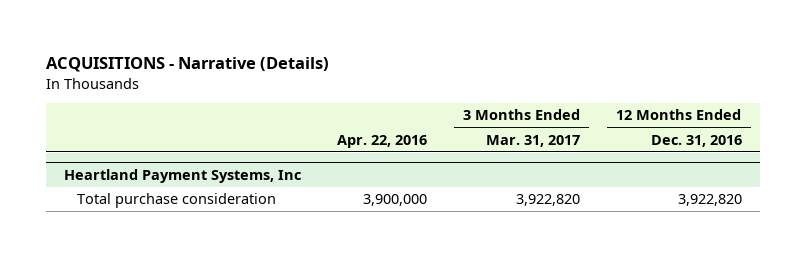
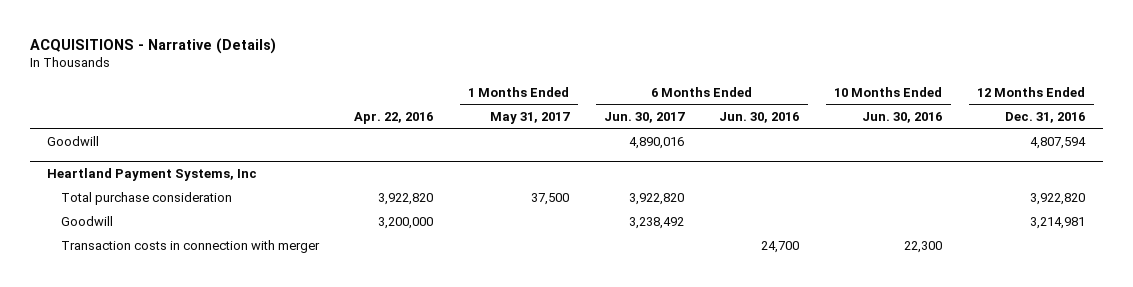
- | Apr. 22, 2016 | 3 Months Ended Mar. 31, 2017 | 12 Months Ended Dec. 31, 2016
+ | Apr. 22, 2016 | 1 Months Ended May 31, 2017 | 6 Months Ended Jun. 30, 2017 | 6 Months Ended Jun. 30, 2016 | 10 Months Ended Jun. 30, 2016 | 12 Months Ended Dec. 31, 2016
+ Goodwill | | | 4,890,016 | | | 4,807,594
@ Heartland Payment Systems, Inc
- Total purchase consideration | 3,900,000 | 3,922,820 | 3,922,820
+ Total purchase consideration | 3,922,820 | 37,500 | 3,922,820 | | | 3,922,820
+ Goodwill | 3,200,000 | | 3,238,492 | | | 3,214,981
+ Transaction costs in connection with merger | | | | 24,700 | 22,300 |

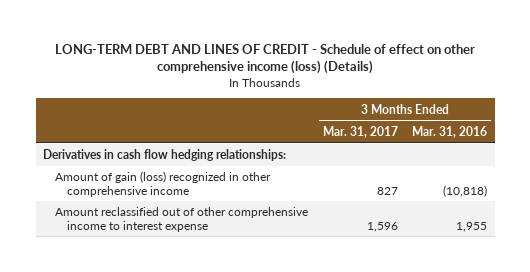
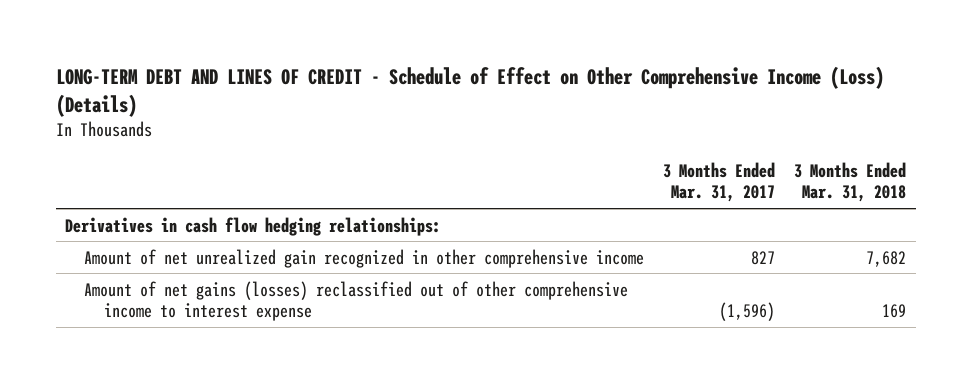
- LONG-TERM DEBT AND LINES OF CREDIT - Schedule of effect on other comprehensive income (loss) (Details)
+ LONG-TERM DEBT AND LINES OF CREDIT - Schedule of Effect on Other Comprehensive Income (Loss) (Details)
- | 3 Months Ended Mar. 31, 2017 | 3 Months Ended Mar. 31, 2016
+ | 3 Months Ended Mar. 31, 2017 | 3 Months Ended Mar. 31, 2018
- Amount of gain (loss) recognized in other comprehensive income | 827 | (10,818)
- Amount reclassified out of other comprehensive income to interest expense | 1,596 | 1,955
+ Amount of net unrealized gain recognized in other comprehensive income | 827 | 7,682
+ Amount of net gains (losses) reclassified out of other comprehensive income to interest expense | (1,596) | 169

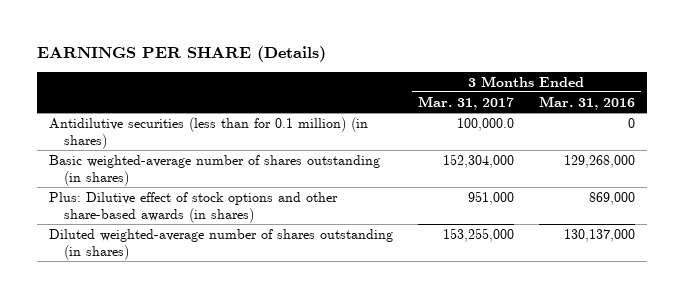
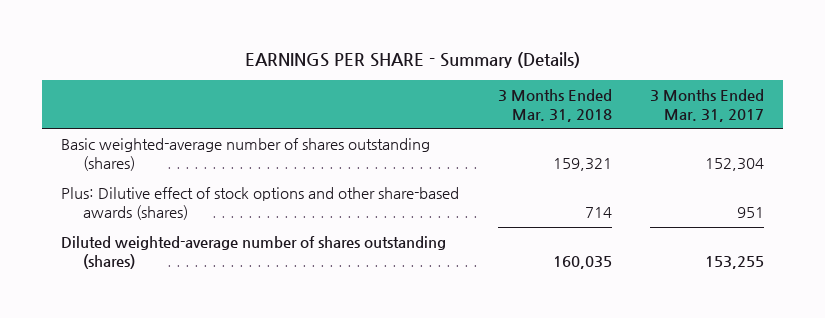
- EARNINGS PER SHARE (Details)
+ EARNINGS PER SHARE - Summary (Details)
- | 3 Months Ended Mar. 31, 2017 | 3 Months Ended Mar. 31, 2016
+ | 3 Months Ended Mar. 31, 2018 | 3 Months Ended Mar. 31, 2017
- Antidilutive securities (less than for 0.1 million) (in shares) | 100,000.0 | 0
- Basic weighted-average number of shares outstanding (in shares) | 152,304,000 | 129,268,000
- Plus: Dilutive effect of stock options and other share-based awards (in shares) | 951,000 | 869,000
- Diluted weighted-average number of shares outstanding (in shares) | 153,255,000 | 130,137,000
+ Basic weighted-average number of shares outstanding (shares) | 159,321 | 152,304
+ Plus: Dilutive effect of stock options and other share-based awards (shares) | 714 | 951
+ Diluted weighted-average number of shares outstanding (shares) | 160,035 | 153,255

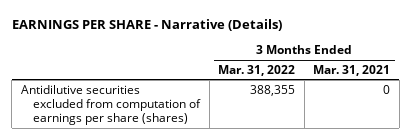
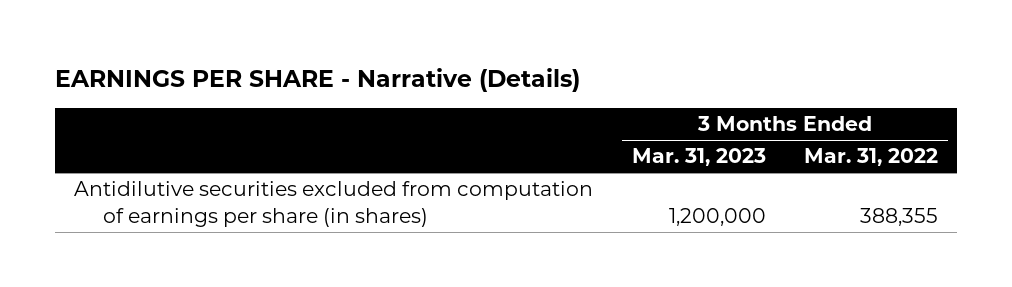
- | 3 Months Ended Mar. 31, 2022 | 3 Months Ended Mar. 31, 2021
+ | 3 Months Ended Mar. 31, 2023 | 3 Months Ended Mar. 31, 2022
- Antidilutive securities excluded from computation of earnings per share (shares) | 388,355 | 0
+ Antidilutive securities excluded from computation of earnings per share (in shares) | 1,200,000 | 388,355

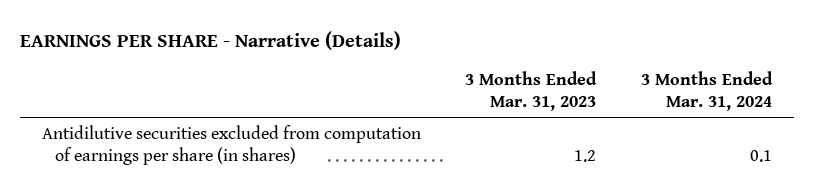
- | 3 Months Ended Mar. 31, 2023 | 3 Months Ended Mar. 31, 2022
+ | 3 Months Ended Mar. 31, 2023 | 3 Months Ended Mar. 31, 2024
- Antidilutive securities excluded from computation of earnings per share (in shares) | 1,200,000 | 388,355
+ Antidilutive securities excluded from computation of earnings per share (in shares) | 1.2 | 0.1

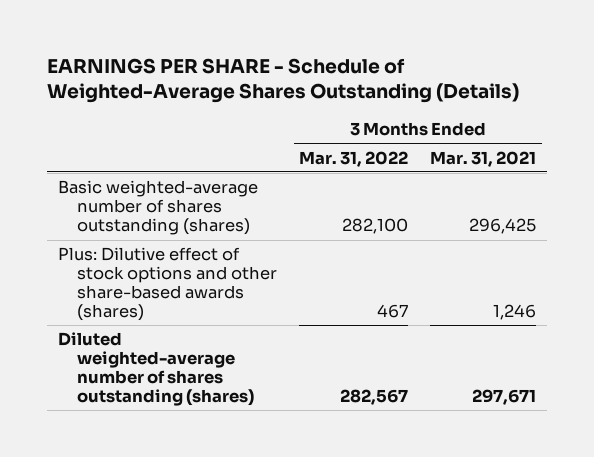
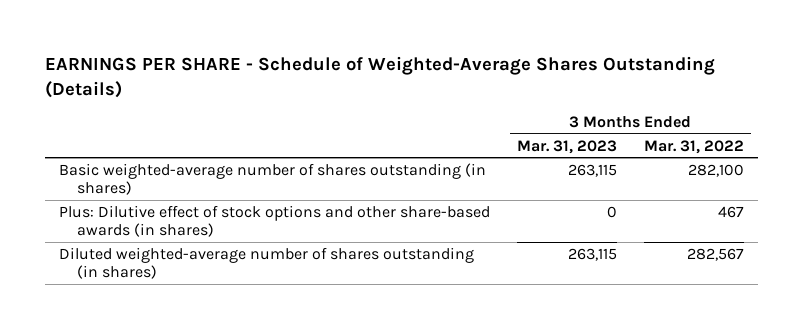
- | 3 Months Ended Mar. 31, 2022 | 3 Months Ended Mar. 31, 2021
+ | 3 Months Ended Mar. 31, 2023 | 3 Months Ended Mar. 31, 2022
- Basic weighted-average number of shares outstanding (shares) | 282,100 | 296,425
- Plus: Dilutive effect of stock options and other share-based awards (shares) | 467 | 1,246
- Diluted weighted-average number of shares outstanding (shares) | 282,567 | 297,671
+ Basic weighted-average number of shares outstanding (in shares) | 263,115 | 282,100
+ Plus: Dilutive effect of stock options and other share-based awards (in shares) | 0 | 467
+ Diluted weighted-average number of shares outstanding (in shares) | 263,115 | 282,567

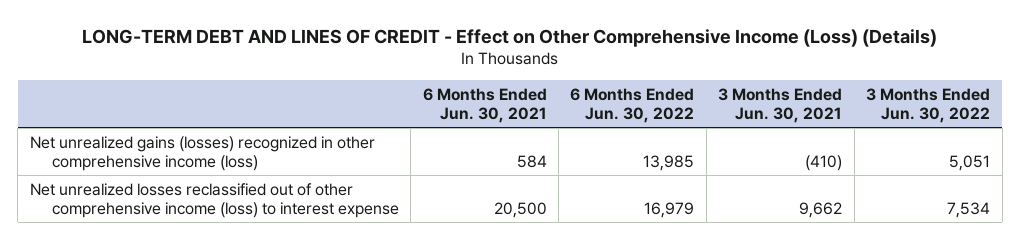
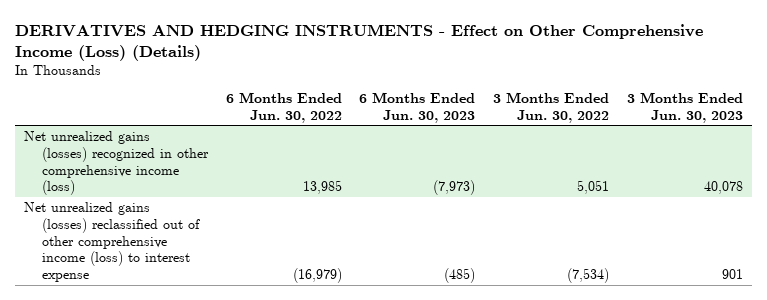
- LONG-TERM DEBT AND LINES OF CREDIT - Effect on Other Comprehensive Income (Loss) (Details)
+ DERIVATIVES AND HEDGING INSTRUMENTS - Effect on Other Comprehensive Income (Loss) (Details)
- | 6 Months Ended Jun. 30, 2021 | 6 Months Ended Jun. 30, 2022 | 3 Months Ended Jun. 30, 2021 | 3 Months Ended Jun. 30, 2022
+ | 6 Months Ended Jun. 30, 2022 | 6 Months Ended Jun. 30, 2023 | 3 Months Ended Jun. 30, 2022 | 3 Months Ended Jun. 30, 2023
- Net unrealized losses reclassified out of other comprehensive income (loss) to interest expense | 20,500 | 16,979 | 9,662 | 7,534
+ Net unrealized gains (losses) reclassified out of other comprehensive income (loss) to interest expense | (16,979) | (485) | (7,534) | 901

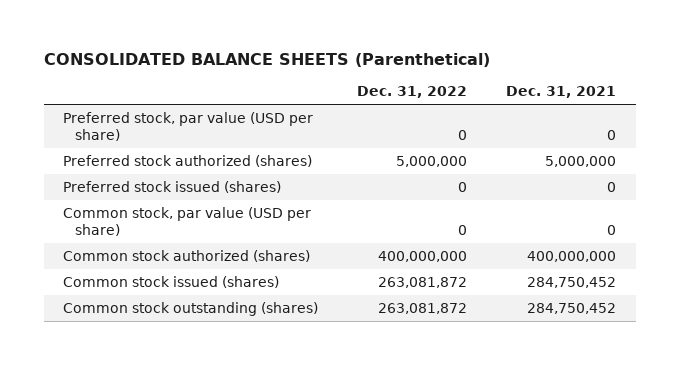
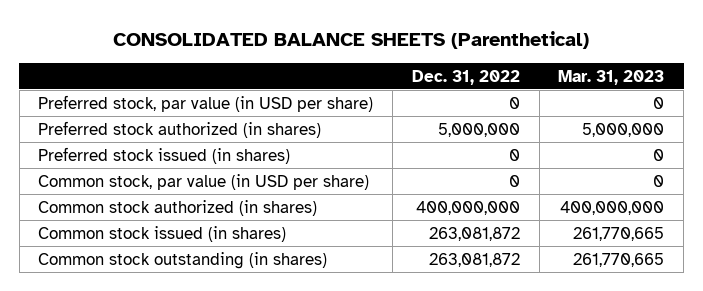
- | Dec. 31, 2022 | Dec. 31, 2021
+ | Dec. 31, 2022 | Mar. 31, 2023
- Preferred stock, par value (USD per share) | 0 | 0
- Preferred stock authorized (shares) | 5,000,000 | 5,000,000
- Preferred stock issued (shares) | 0 | 0
- Common stock, par value (USD per share) | 0 | 0
- Common stock authorized (shares) | 400,000,000 | 400,000,000
- Common stock issued (shares) | 263,081,872 | 284,750,452
- Common stock outstanding (shares) | 263,081,872 | 284,750,452
+ Preferred stock, par value (in USD per share) | 0 | 0
+ Preferred stock authorized (in shares) | 5,000,000 | 5,000,000
+ Preferred stock issued (in shares) | 0 | 0
+ Common stock, par value (in USD per share) | 0 | 0
+ Common stock authorized (in shares) | 400,000,000 | 400,000,000
+ Common stock issued (in shares) | 263,081,872 | 261,770,665
+ Common stock outstanding (in shares) | 263,081,872 | 261,770,665

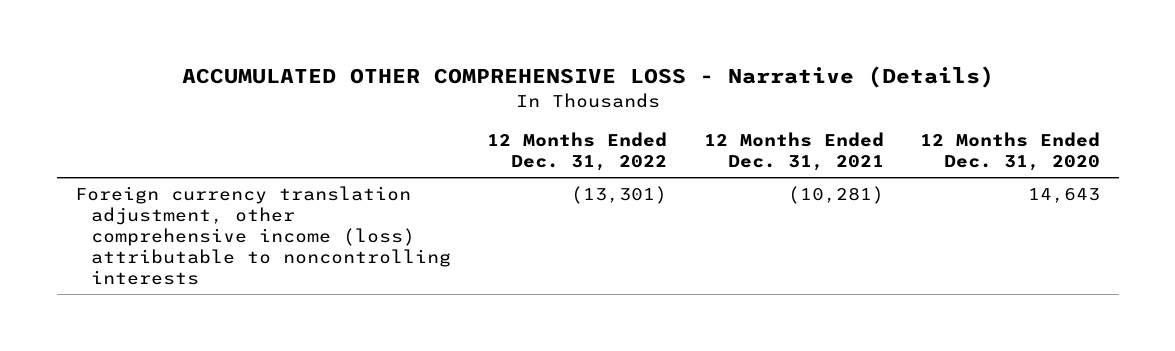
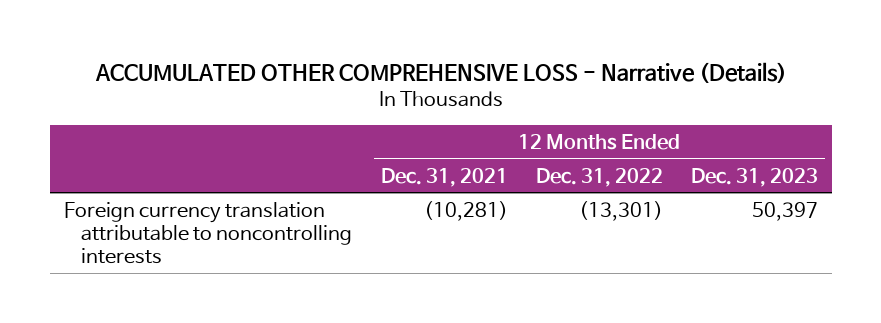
- | 12 Months Ended Dec. 31, 2022 | 12 Months Ended Dec. 31, 2021 | 12 Months Ended Dec. 31, 2020
+ | 12 Months Ended Dec. 31, 2021 | 12 Months Ended Dec. 31, 2022 | 12 Months Ended Dec. 31, 2023
- Foreign currency translation adjustment, other comprehensive income (loss) attributable to noncontrolling interests | (13,301) | (10,281) | 14,643
+ Foreign currency translation attributable to noncontrolling interests | (10,281) | (13,301) | 50,397

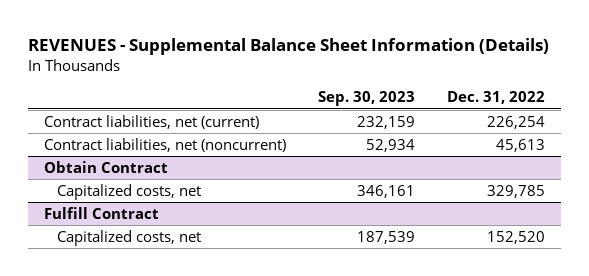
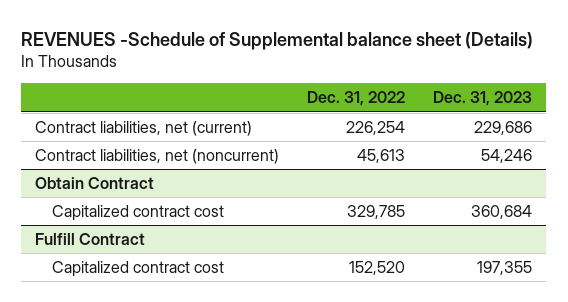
- REVENUES - Supplemental Balance Sheet Information (Details)
+ REVENUES -Schedule of Supplemental balance sheet (Details)
- | Sep. 30, 2023 | Dec. 31, 2022
+ | Dec. 31, 2022 | Dec. 31, 2023
@ Obtain Contract
- Capitalized costs, net | 346,161 | 329,785
+ Capitalized contract cost | 329,785 | 360,684
@ Fulfill Contract
- Capitalized costs, net | 187,539 | 152,520
+ Capitalized contract cost | 152,520 | 197,355

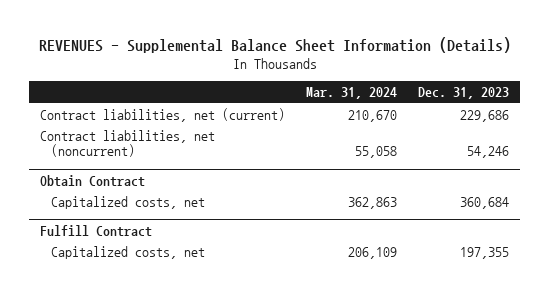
- REVENUES -Schedule of Supplemental balance sheet (Details)
+ REVENUES - Supplemental Balance Sheet Information (Details)
- | Dec. 31, 2022 | Dec. 31, 2023
+ | Mar. 31, 2024 | Dec. 31, 2023
@ Obtain Contract
- Capitalized contract cost | 329,785 | 360,684
+ Capitalized costs, net | 362,863 | 360,684
@ Fulfill Contract
- Capitalized contract cost | 152,520 | 197,355
+ Capitalized costs, net | 206,109 | 197,355

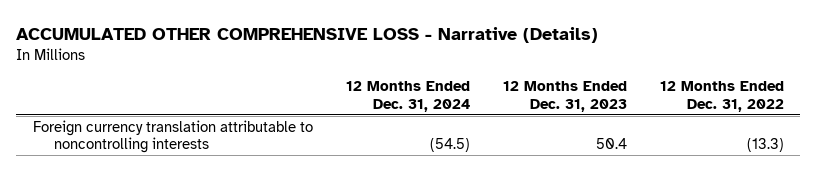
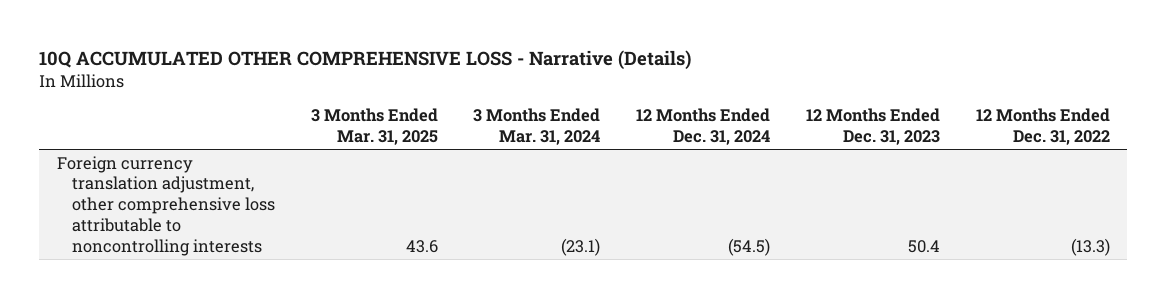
- ACCUMULATED OTHER COMPREHENSIVE LOSS - Narrative (Details)
+ 10Q ACCUMULATED OTHER COMPREHENSIVE LOSS - Narrative (Details)
- | 12 Months Ended Dec. 31, 2024 | 12 Months Ended Dec. 31, 2023 | 12 Months Ended Dec. 31, 2022
+ | 3 Months Ended Mar. 31, 2025 | 3 Months Ended Mar. 31, 2024 | 12 Months Ended Dec. 31, 2024 | 12 Months Ended Dec. 31, 2023 | 12 Months Ended Dec. 31, 2022
- Foreign currency translation attributable to noncontrolling interests | (54.5) | 50.4 | (13.3)
+ Foreign currency translation adjustment, other comprehensive loss attributable to noncontrolling interests | 43.6 | (23.1) | (54.5) | 50.4 | (13.3)

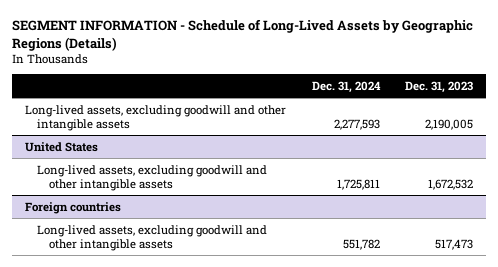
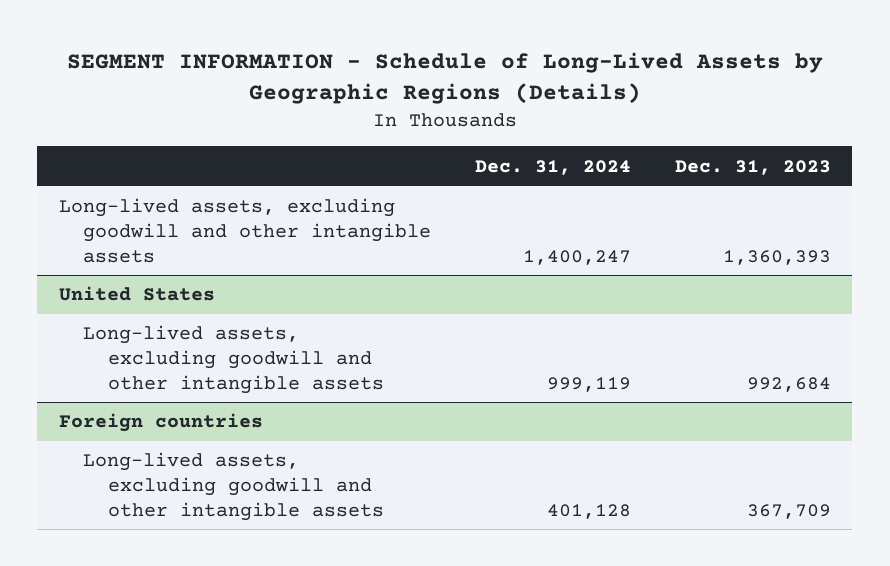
- Long-lived assets, excluding goodwill and other intangible assets | 2,277,593 | 2,190,005
+ Long-lived assets, excluding goodwill and other intangible assets | 1,400,247 | 1,360,393
@ United States
- Long-lived assets, excluding goodwill and other intangible assets | 1,725,811 | 1,672,532
+ Long-lived assets, excluding goodwill and other intangible assets | 999,119 | 992,684
@ Foreign countries
- Long-lived assets, excluding goodwill and other intangible assets | 551,782 | 517,473
+ Long-lived assets, excluding goodwill and other intangible assets | 401,128 | 367,709

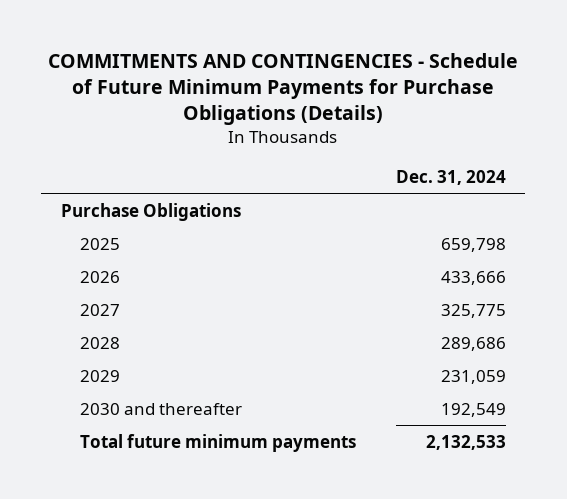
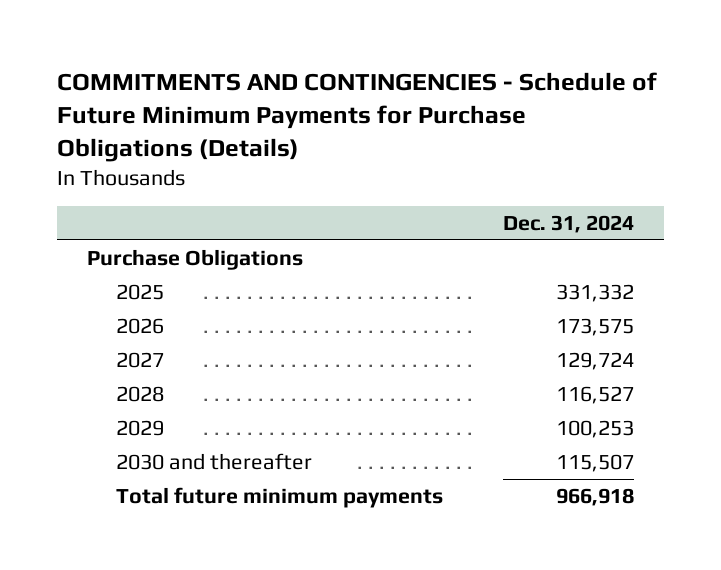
- 2025 | 659,798
- 2026 | 433,666
- 2027 | 325,775
- 2028 | 289,686
- 2029 | 231,059
- 2030 and thereafter | 192,549
- Total future minimum payments | 2,132,533
+ 2025 | 331,332
+ 2026 | 173,575
+ 2027 | 129,724
+ 2028 | 116,527
+ 2029 | 100,253
+ 2030 and thereafter | 115,507
+ Total future minimum payments | 966,918

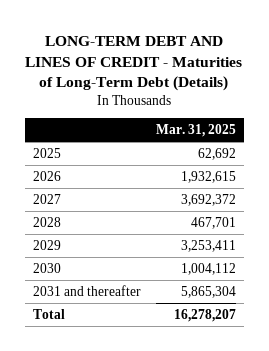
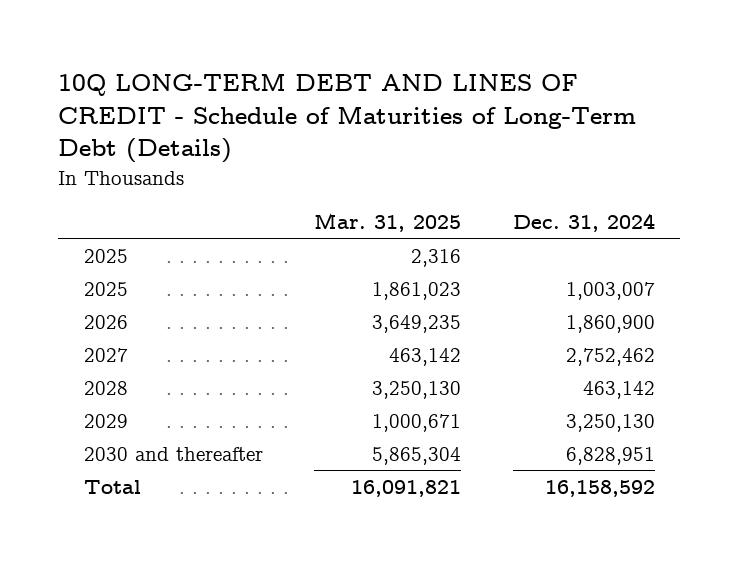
- LONG-TERM DEBT AND LINES OF CREDIT - Maturities of Long-Term Debt (Details)
+ 10Q LONG-TERM DEBT AND LINES OF CREDIT - Schedule of Maturities of Long-Term Debt (Details)
- | Mar. 31, 2025
+ | Mar. 31, 2025 | Dec. 31, 2024
- 2025 | 62,692
- 2026 | 1,932,615
- 2027 | 3,692,372
- 2028 | 467,701
- 2029 | 3,253,411
- 2030 | 1,004,112
- 2031 and thereafter | 5,865,304
- Total | 16,278,207
+ 2025 | 2,316 |
+ 2025 | 1,861,023 | 1,003,007
+ 2026 | 3,649,235 | 1,860,900
+ 2027 | 463,142 | 2,752,462
+ 2028 | 3,250,130 | 463,142
+ 2029 | 1,000,671 | 3,250,130
+ 2030 and thereafter | 5,865,304 | 6,828,951
+ Total | 16,091,821 | 16,158,592

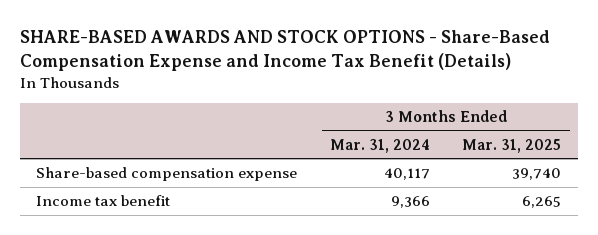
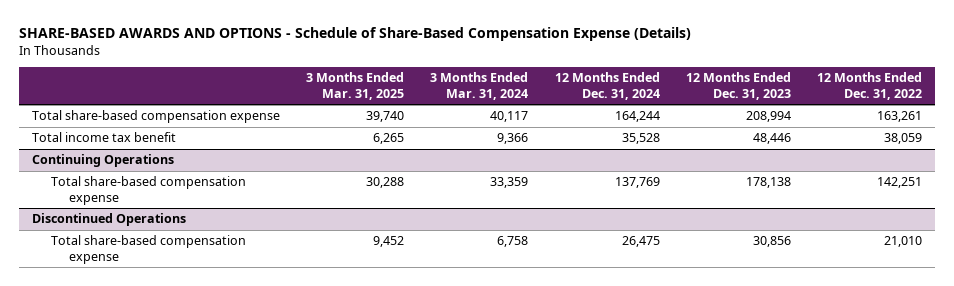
- SHARE-BASED AWARDS AND STOCK OPTIONS - Share-Based Compensation Expense and Income Tax Benefit (Details)
+ SHARE-BASED AWARDS AND OPTIONS - Schedule of Share-Based Compensation Expense (Details)
- | 3 Months Ended Mar. 31, 2024 | 3 Months Ended Mar. 31, 2025
+ | 3 Months Ended Mar. 31, 2025 | 3 Months Ended Mar. 31, 2024 | 12 Months Ended Dec. 31, 2024 | 12 Months Ended Dec. 31, 2023 | 12 Months Ended Dec. 31, 2022
- Share-based compensation expense | 40,117 | 39,740
- Income tax benefit | 9,366 | 6,265
+ Total share-based compensation expense | 39,740 | 40,117 | 164,244 | 208,994 | 163,261
+ Total income tax benefit | 6,265 | 9,366 | 35,528 | 48,446 | 38,059
+ Continuing Operations
+ Total share-based compensation expense | 30,288 | 33,359 | 137,769 | 178,138 | 142,251
+ Discontinued Operations
+ Total share-based compensation expense | 9,452 | 6,758 | 26,475 | 30,856 | 21,010

